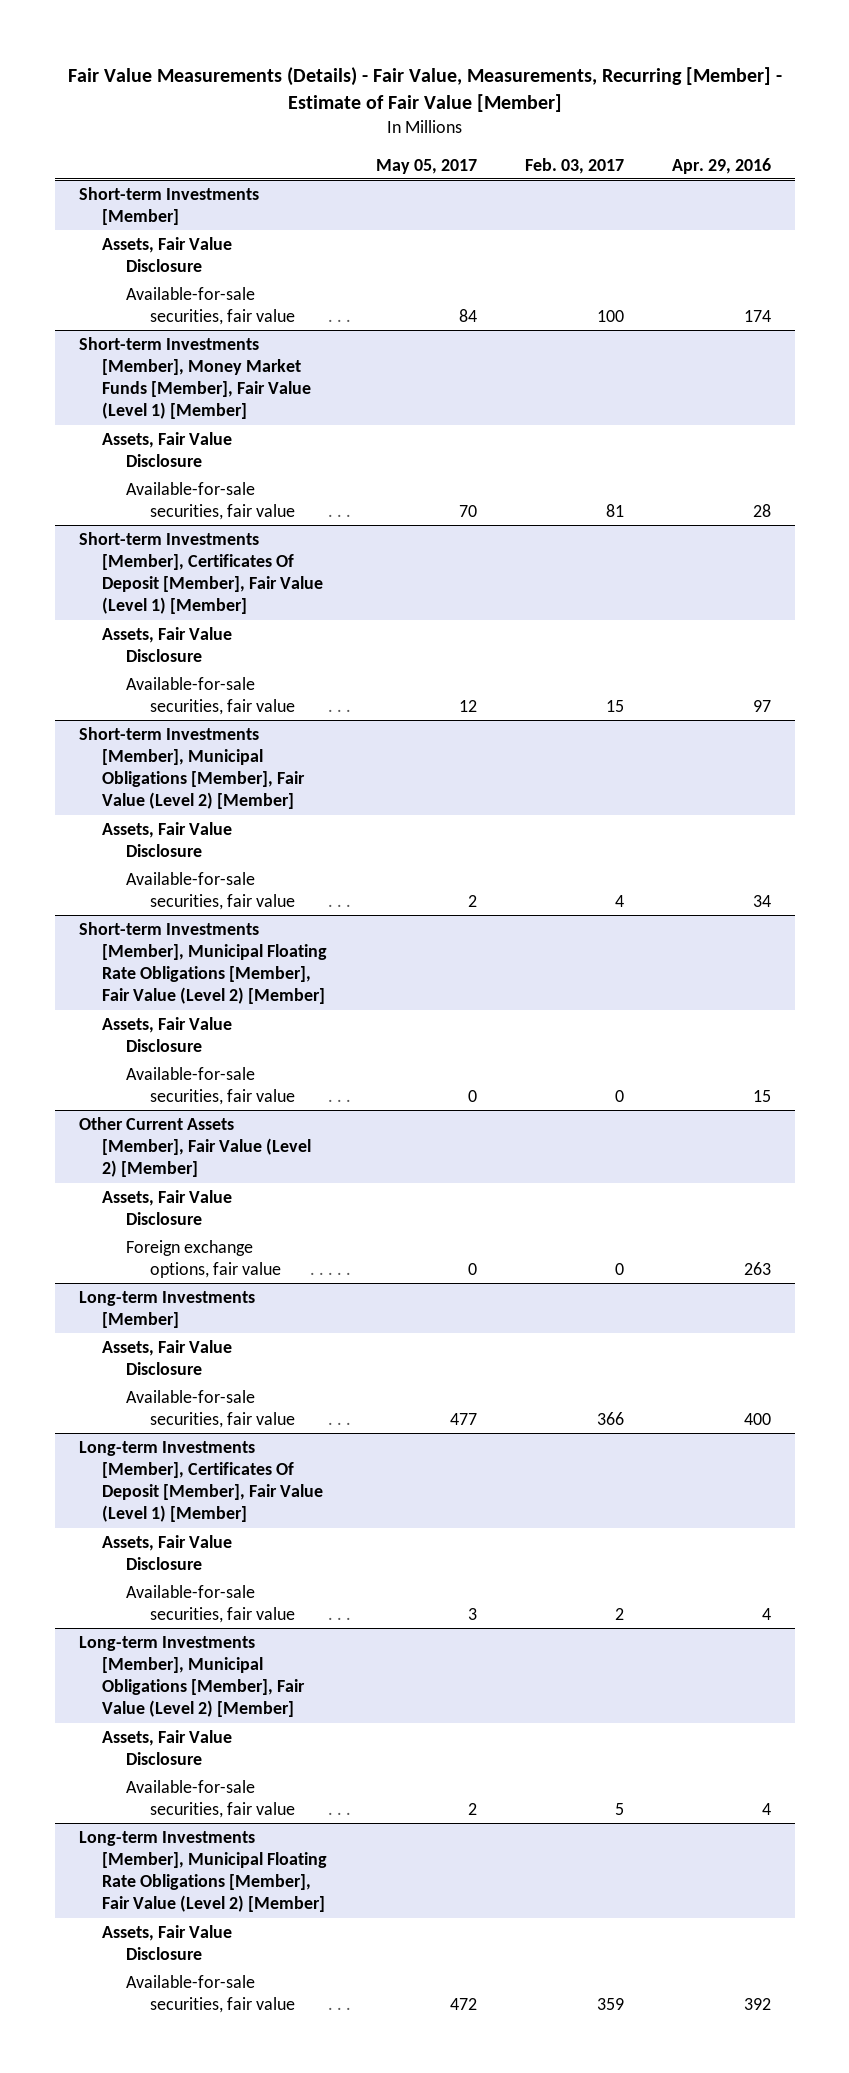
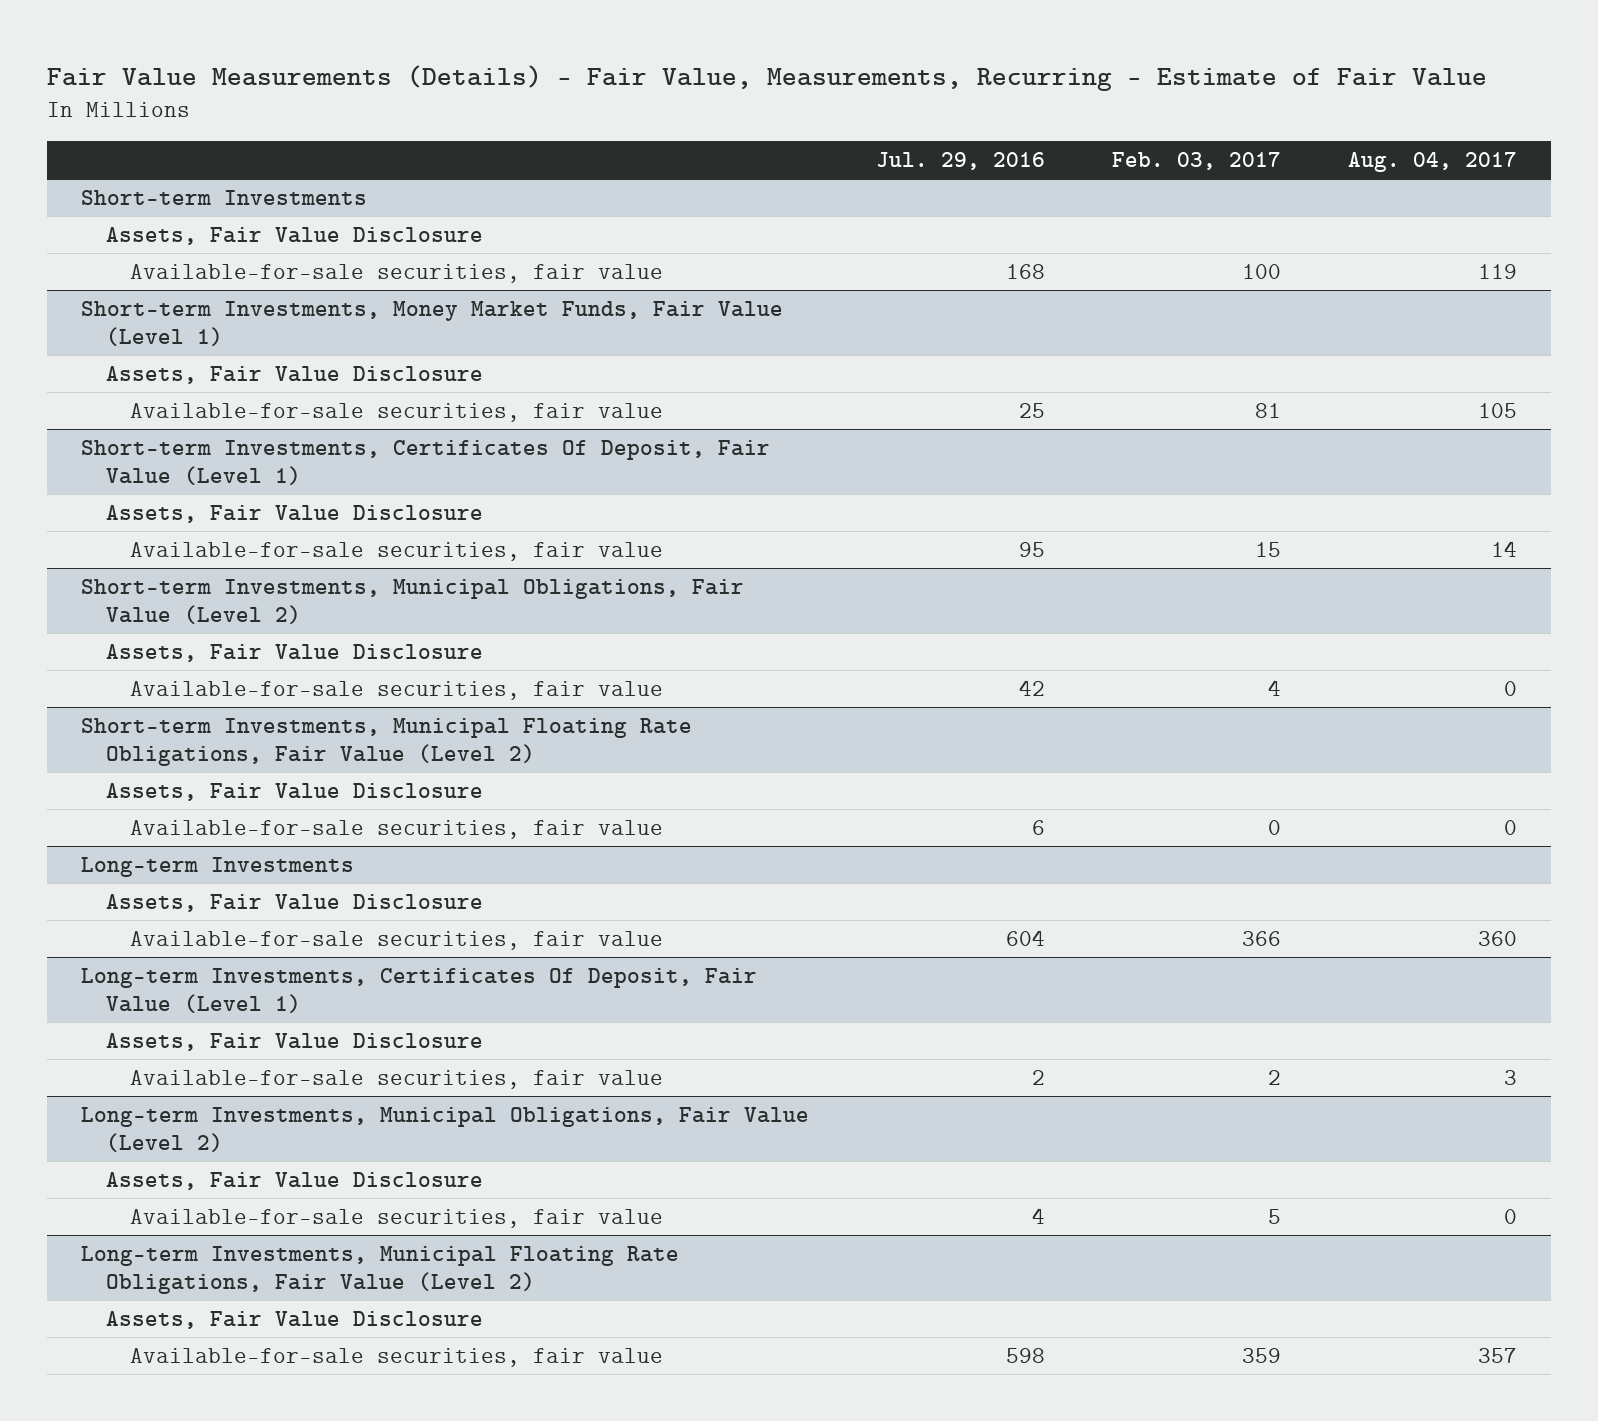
- Fair Value Measurements (Details) - Fair Value, Measurements, Recurring [Member] - Estimate of Fair Value [Member]
+ Fair Value Measurements (Details) - Fair Value, Measurements, Recurring - Estimate of Fair Value
- | May 05, 2017 | Feb. 03, 2017 | Apr. 29, 2016
+ | Jul. 29, 2016 | Feb. 03, 2017 | Aug. 04, 2017
- Short-term Investments [Member]
+ Short-term Investments
- Short-term Investments [Member], Money Market Funds [Member], Fair Value (Level 1) [Member]
+ Short-term Investments, Money Market Funds, Fair Value (Level 1)
- Short-term Investments [Member], Certificates Of Deposit [Member], Fair Value (Level 1) [Member]
+ Short-term Investments, Certificates Of Deposit, Fair Value (Level 1)
- Short-term Investments [Member], Municipal Obligations [Member], Fair Value (Level 2) [Member]
+ Short-term Investments, Municipal Obligations, Fair Value (Level 2)
- Short-term Investments [Member], Municipal Floating Rate Obligations [Member], Fair Value (Level 2) [Member]
+ Short-term Investments, Municipal Floating Rate Obligations, Fair Value (Level 2)
- Other Current Assets [Member], Fair Value (Level 2) [Member]
- Assets, Fair Value Disclosure
- Foreign exchange options, fair value | 0 | 0 | 263
- Long-term Investments [Member]
+ Long-term Investments
- Long-term Investments [Member], Certificates Of Deposit [Member], Fair Value (Level 1) [Member]
+ Long-term Investments, Certificates Of Deposit, Fair Value (Level 1)
- Long-term Investments [Member], Municipal Obligations [Member], Fair Value (Level 2) [Member]
+ Long-term Investments, Municipal Obligations, Fair Value (Level 2)
- Long-term Investments [Member], Municipal Floating Rate Obligations [Member], Fair Value (Level 2) [Member]
+ Long-term Investments, Municipal Floating Rate Obligations, Fair Value (Level 2)

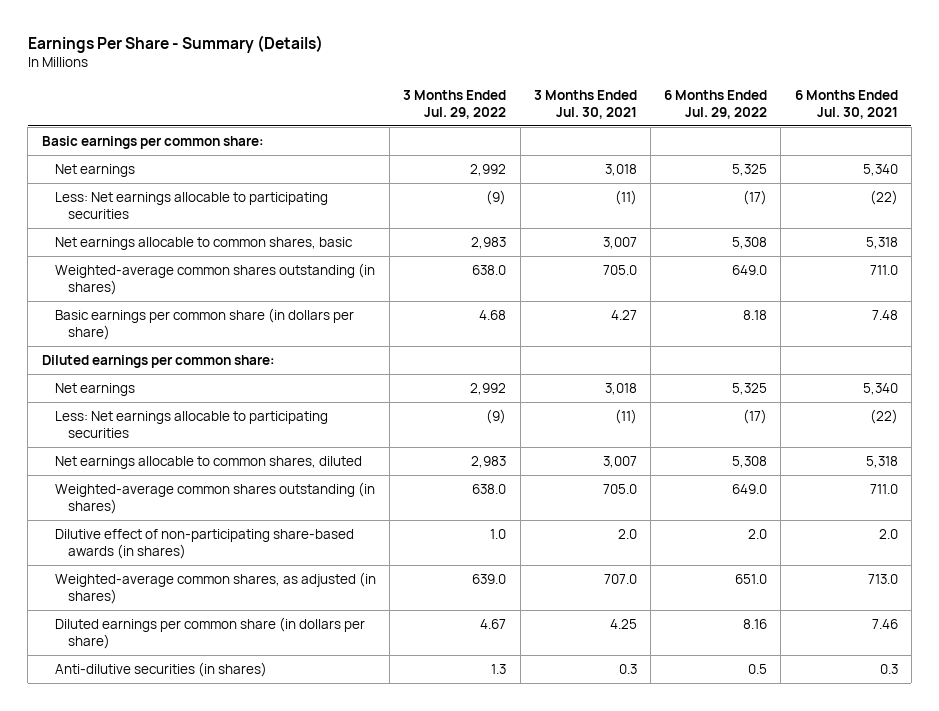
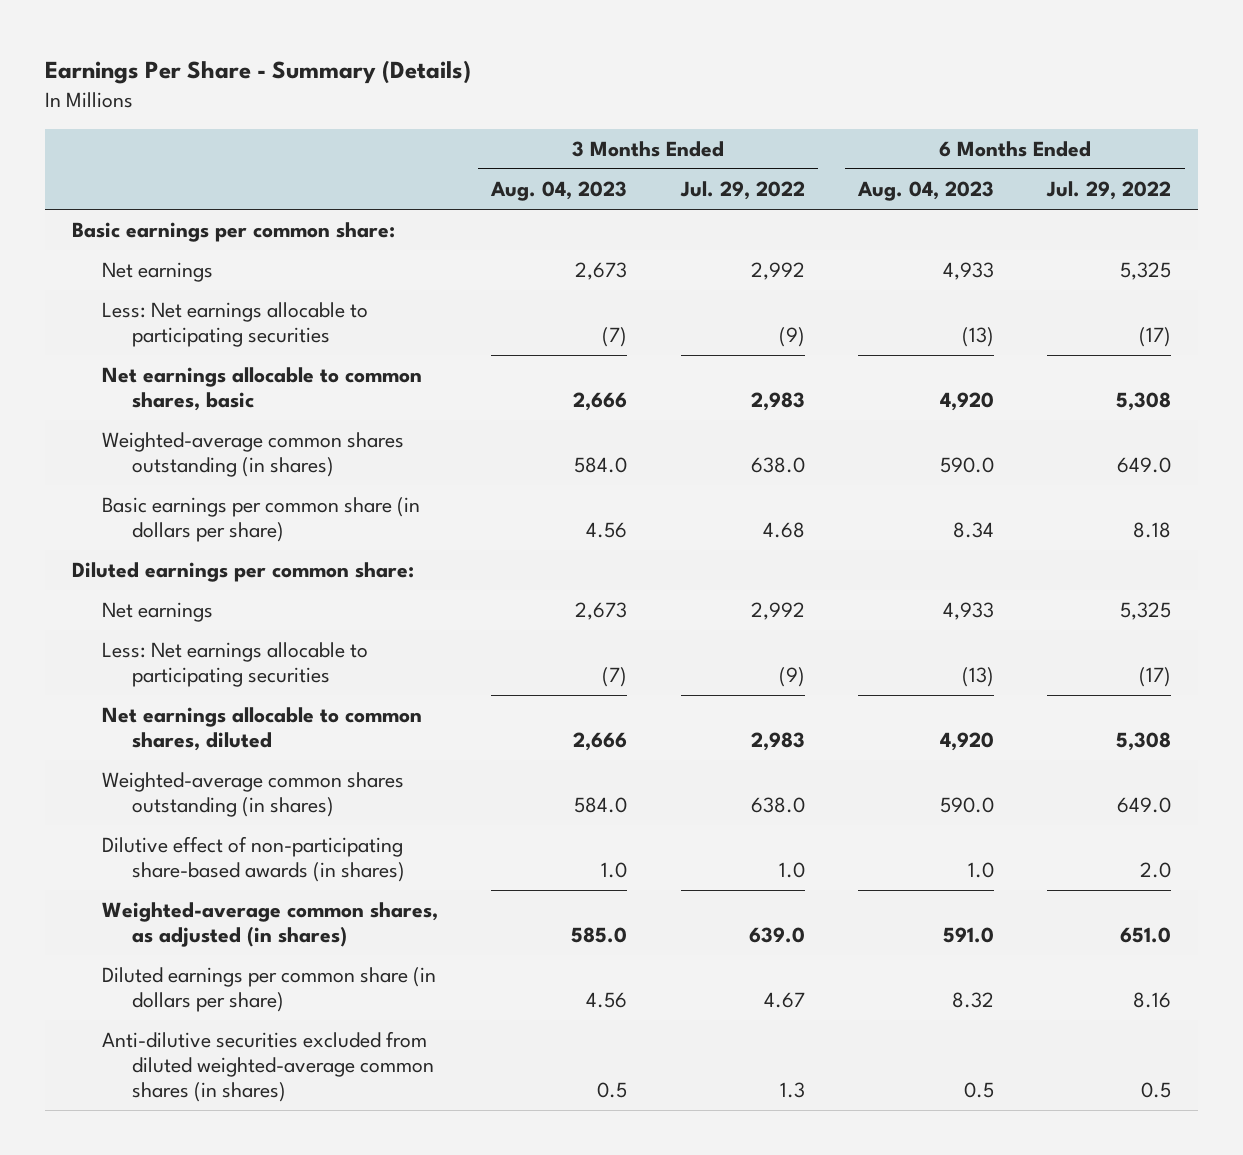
- | 3 Months Ended Jul. 29, 2022 | 3 Months Ended Jul. 30, 2021 | 6 Months Ended Jul. 29, 2022 | 6 Months Ended Jul. 30, 2021
+ | 3 Months Ended Aug. 04, 2023 | 3 Months Ended Jul. 29, 2022 | 6 Months Ended Aug. 04, 2023 | 6 Months Ended Jul. 29, 2022
- Anti-dilutive securities (in shares) | 1.3 | 0.3 | 0.5 | 0.3
+ Anti-dilutive securities excluded from diluted weighted-average common shares (in shares) | 0.5 | 1.3 | 0.5 | 0.5

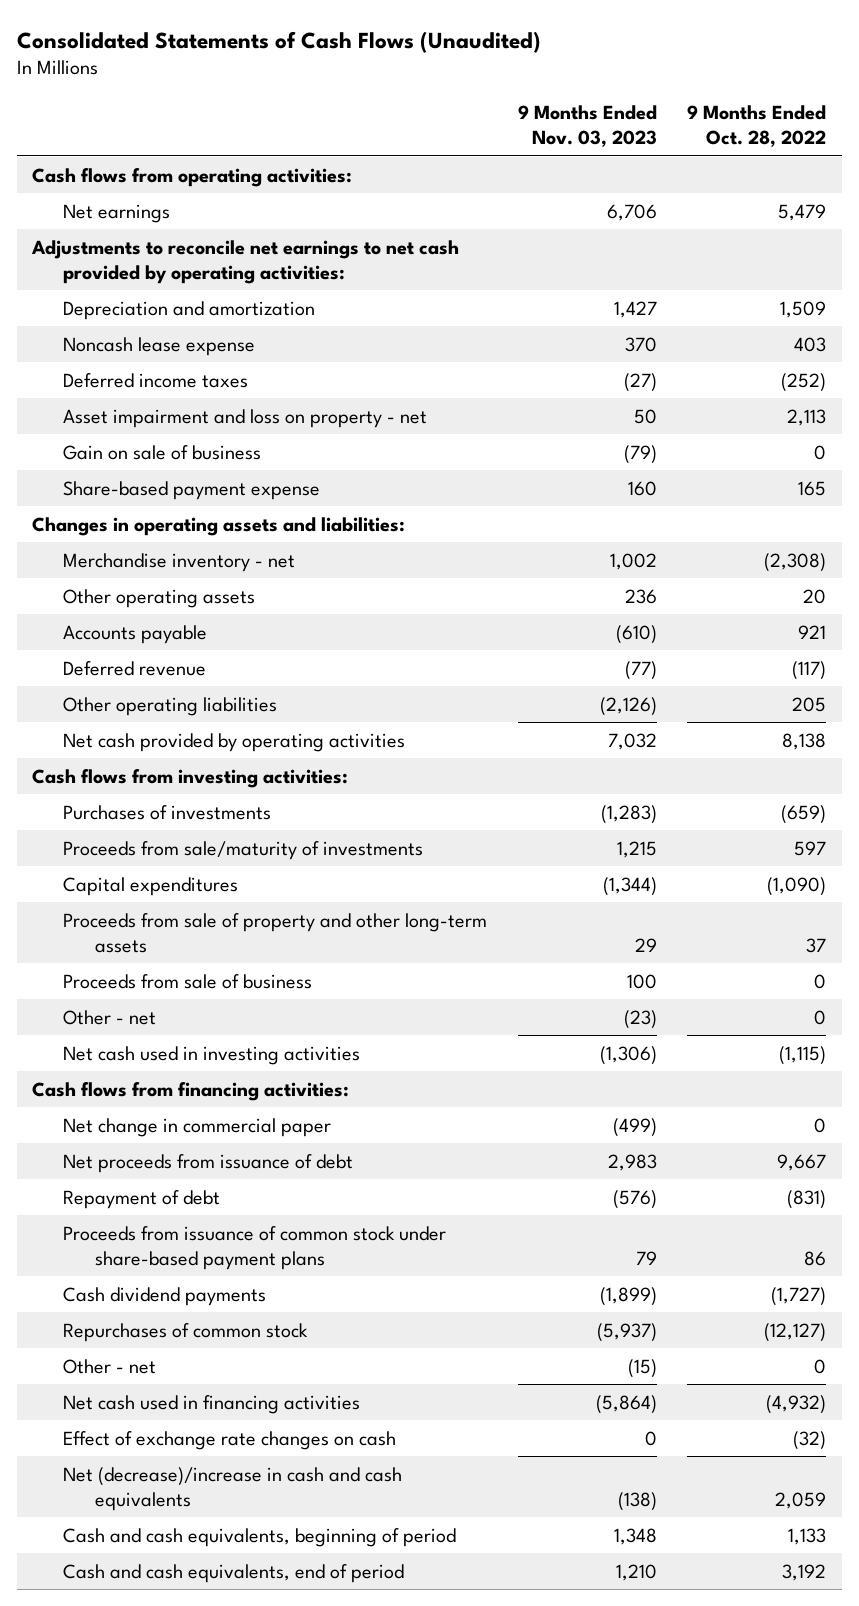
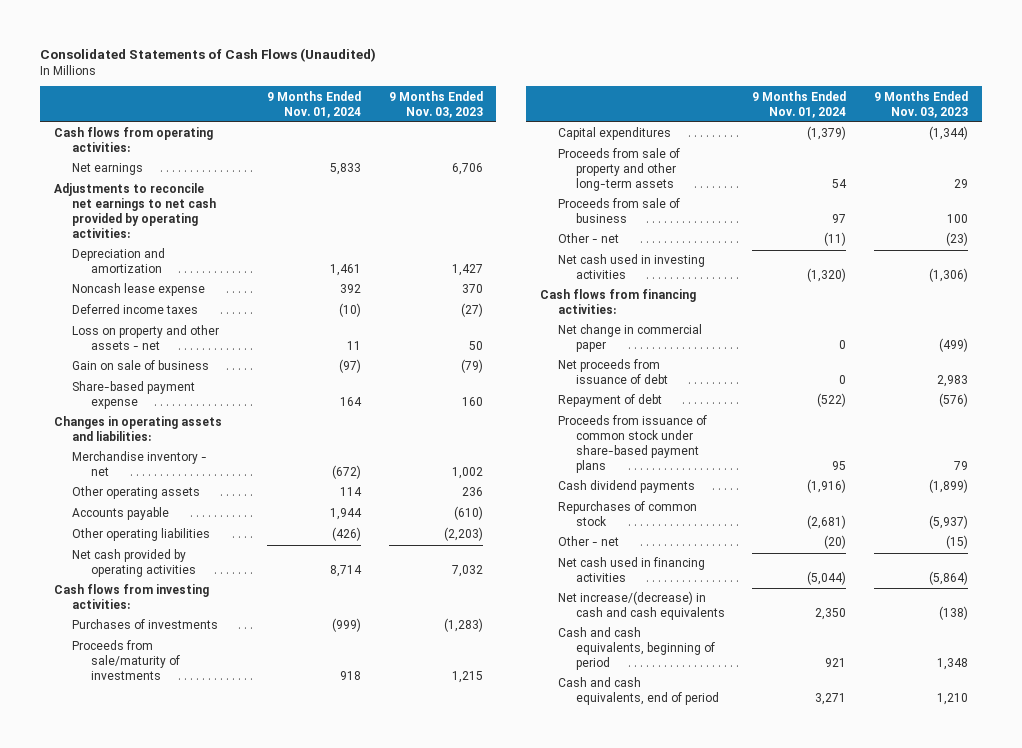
- | 9 Months Ended Nov. 03, 2023 | 9 Months Ended Oct. 28, 2022
+ | 9 Months Ended Nov. 01, 2024 | 9 Months Ended Nov. 03, 2023
- Asset impairment and loss on property - net | 50 | 2,113
+ Loss on property and other assets - net | 11 | 50
- Deferred revenue | (77) | (117)
- Other operating liabilities | (2,126) | 205
+ Other operating liabilities | (426) | (2,203)
- Effect of exchange rate changes on cash | 0 | (32)
- Net (decrease)/increase in cash and cash equivalents | (138) | 2,059
+ Net increase/(decrease) in cash and cash equivalents | 2,350 | (138)

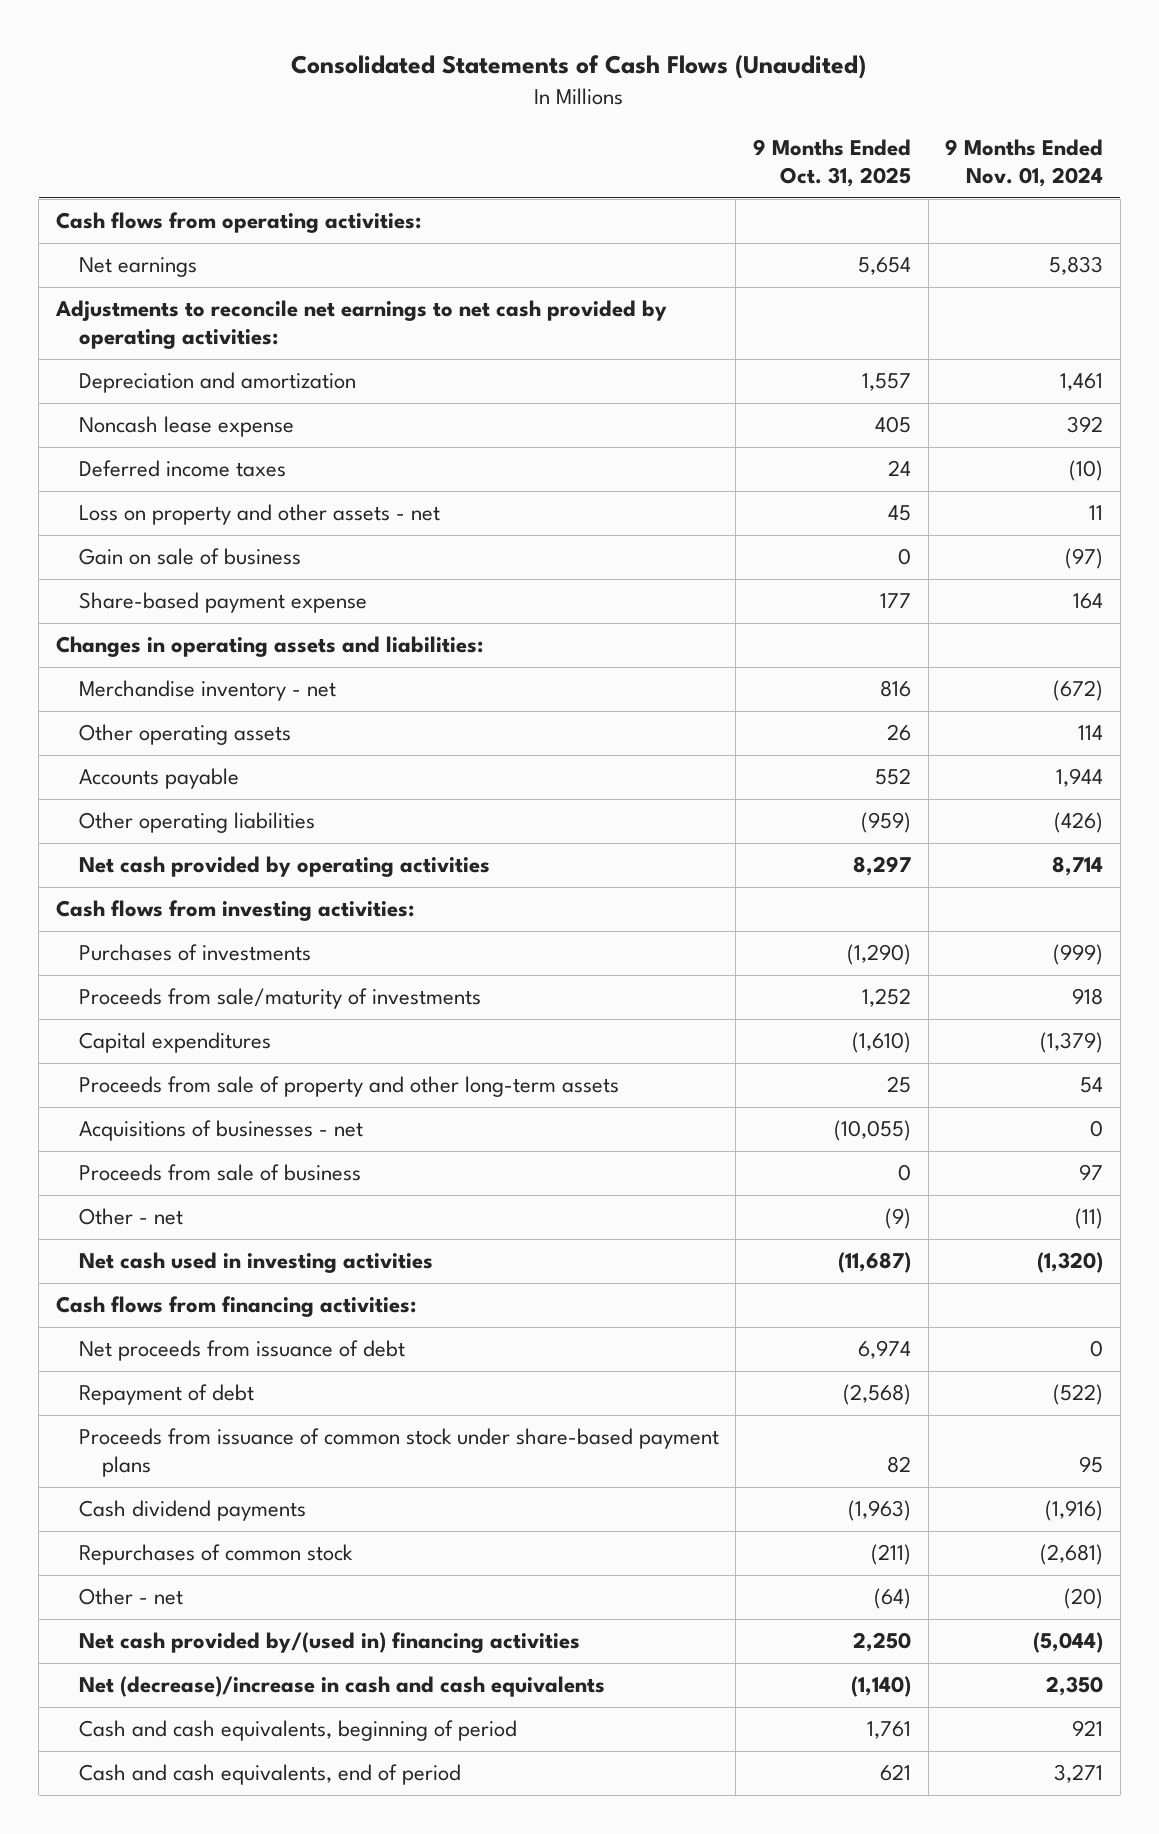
- | 9 Months Ended Nov. 01, 2024 | 9 Months Ended Nov. 03, 2023
+ | 9 Months Ended Oct. 31, 2025 | 9 Months Ended Nov. 01, 2024
+ Acquisitions of businesses - net | (10,055) | 0
- Net change in commercial paper | 0 | (499)
- Net cash used in financing activities | (5,044) | (5,864)
- Net increase/(decrease) in cash and cash equivalents | 2,350 | (138)
+ Net cash provided by/(used in) financing activities | 2,250 | (5,044)
+ Net (decrease)/increase in cash and cash equivalents | (1,140) | 2,350

